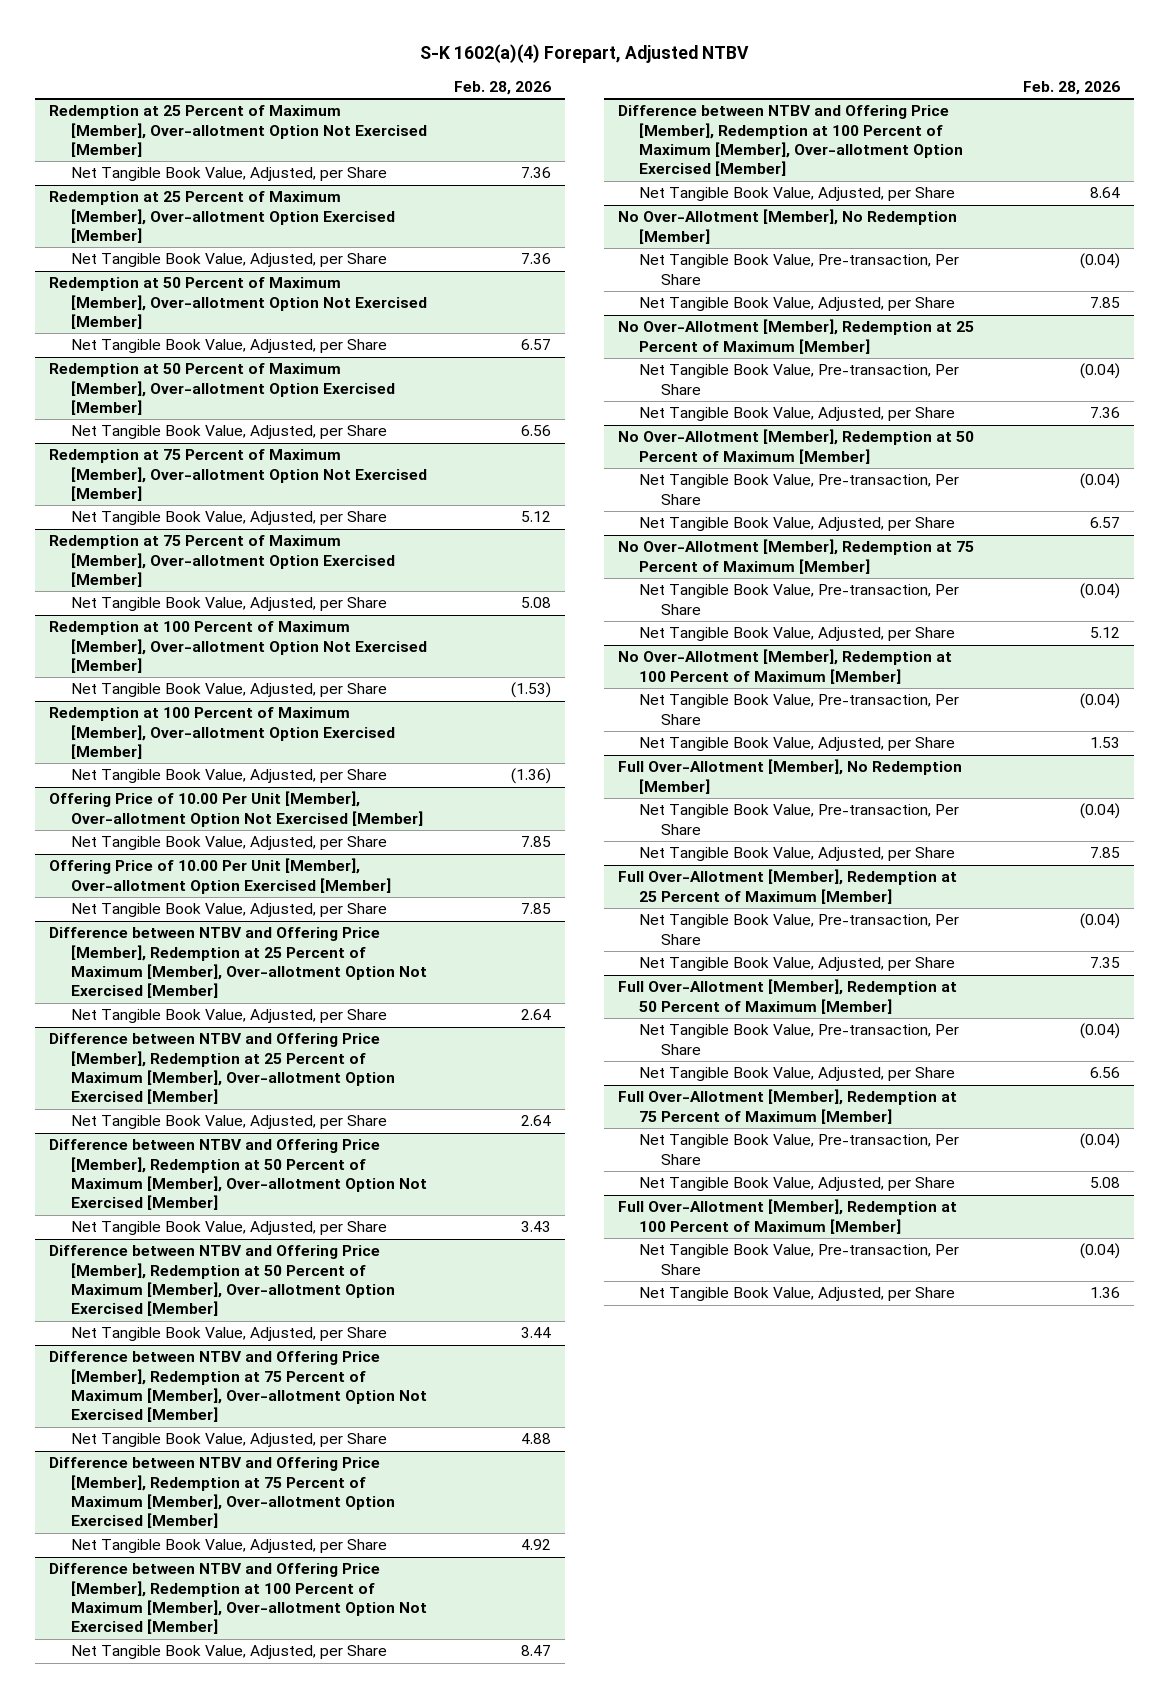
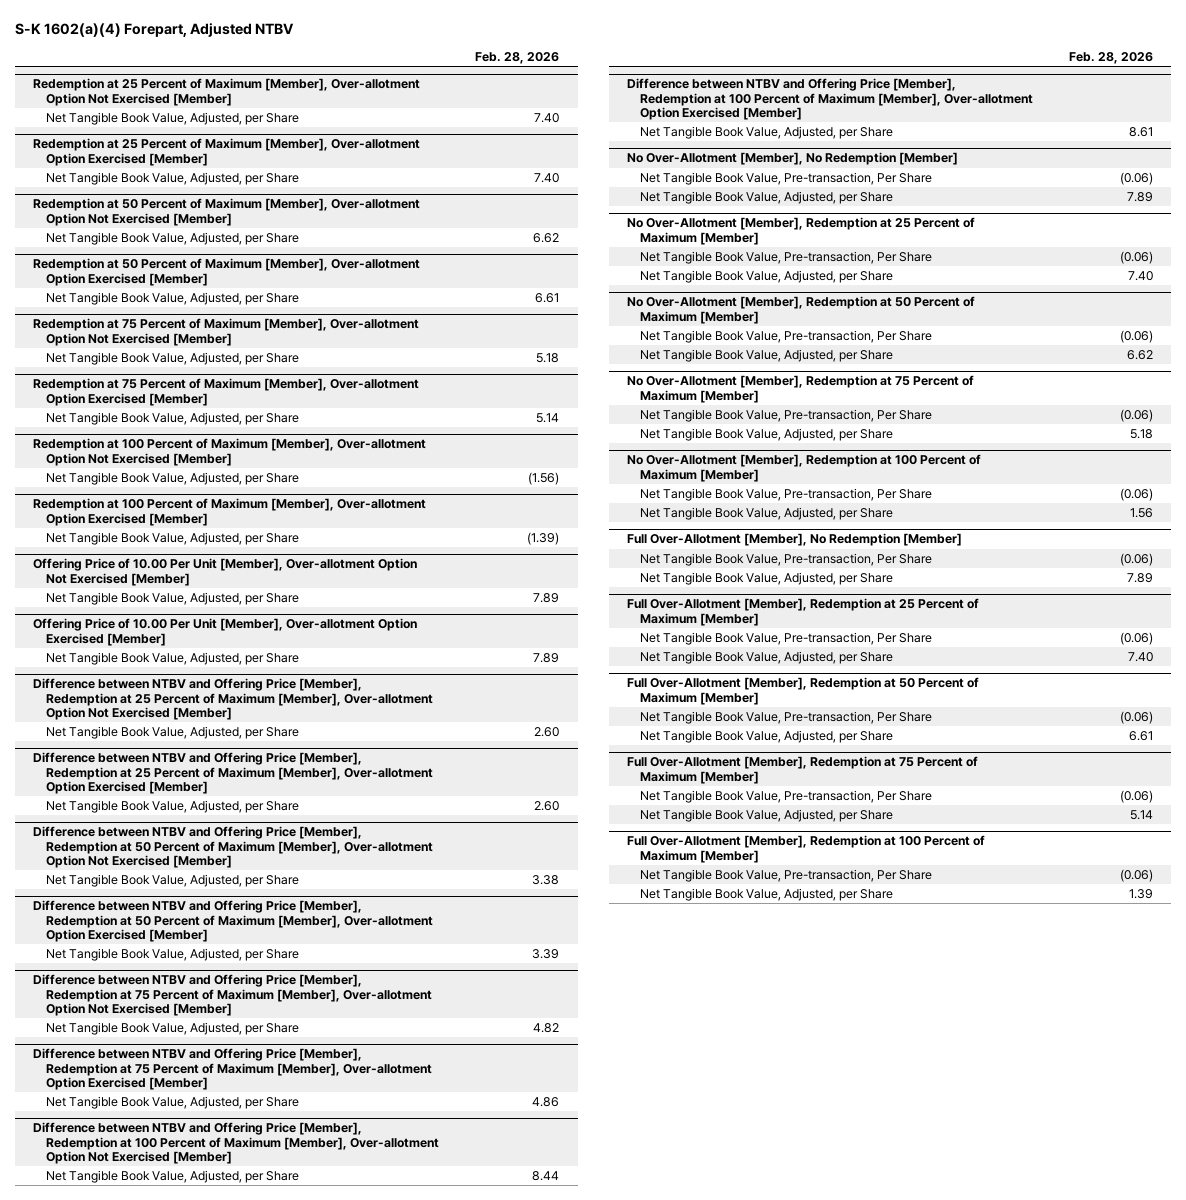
@ Redemption at 25 Percent of Maximum [Member], Over-allotment Option Not Exercised [Member]
- Net Tangible Book Value, Adjusted, per Share | 7.36
+ Net Tangible Book Value, Adjusted, per Share | 7.40
@ Redemption at 25 Percent of Maximum [Member], Over-allotment Option Exercised [Member]
- Net Tangible Book Value, Adjusted, per Share | 7.36
+ Net Tangible Book Value, Adjusted, per Share | 7.40
@ Redemption at 50 Percent of Maximum [Member], Over-allotment Option Not Exercised [Member]
- Net Tangible Book Value, Adjusted, per Share | 6.57
+ Net Tangible Book Value, Adjusted, per Share | 6.62
@ Redemption at 50 Percent of Maximum [Member], Over-allotment Option Exercised [Member]
- Net Tangible Book Value, Adjusted, per Share | 6.56
+ Net Tangible Book Value, Adjusted, per Share | 6.61
@ Redemption at 75 Percent of Maximum [Member], Over-allotment Option Not Exercised [Member]
- Net Tangible Book Value, Adjusted, per Share | 5.12
+ Net Tangible Book Value, Adjusted, per Share | 5.18
@ Redemption at 75 Percent of Maximum [Member], Over-allotment Option Exercised [Member]
- Net Tangible Book Value, Adjusted, per Share | 5.08
+ Net Tangible Book Value, Adjusted, per Share | 5.14
@ Redemption at 100 Percent of Maximum [Member], Over-allotment Option Not Exercised [Member]
- Net Tangible Book Value, Adjusted, per Share | (1.53)
+ Net Tangible Book Value, Adjusted, per Share | (1.56)
@ Redemption at 100 Percent of Maximum [Member], Over-allotment Option Exercised [Member]
- Net Tangible Book Value, Adjusted, per Share | (1.36)
+ Net Tangible Book Value, Adjusted, per Share | (1.39)
@ Offering Price of 10.00 Per Unit [Member], Over-allotment Option Not Exercised [Member]
- Net Tangible Book Value, Adjusted, per Share | 7.85
+ Net Tangible Book Value, Adjusted, per Share | 7.89
@ Offering Price of 10.00 Per Unit [Member], Over-allotment Option Exercised [Member]
- Net Tangible Book Value, Adjusted, per Share | 7.85
+ Net Tangible Book Value, Adjusted, per Share | 7.89
@ Difference between NTBV and Offering Price [Member], Redemption at 25 Percent of Maximum [Member], Over-allotment Option Not Exercised [Member]
- Net Tangible Book Value, Adjusted, per Share | 2.64
+ Net Tangible Book Value, Adjusted, per Share | 2.60
@ Difference between NTBV and Offering Price [Member], Redemption at 25 Percent of Maximum [Member], Over-allotment Option Exercised [Member]
- Net Tangible Book Value, Adjusted, per Share | 2.64
+ Net Tangible Book Value, Adjusted, per Share | 2.60
@ Difference between NTBV and Offering Price [Member], Redemption at 50 Percent of Maximum [Member], Over-allotment Option Not Exercised [Member]
- Net Tangible Book Value, Adjusted, per Share | 3.43
+ Net Tangible Book Value, Adjusted, per Share | 3.38
@ Difference between NTBV and Offering Price [Member], Redemption at 50 Percent of Maximum [Member], Over-allotment Option Exercised [Member]
- Net Tangible Book Value, Adjusted, per Share | 3.44
+ Net Tangible Book Value, Adjusted, per Share | 3.39
@ Difference between NTBV and Offering Price [Member], Redemption at 75 Percent of Maximum [Member], Over-allotment Option Not Exercised [Member]
- Net Tangible Book Value, Adjusted, per Share | 4.88
+ Net Tangible Book Value, Adjusted, per Share | 4.82
@ Difference between NTBV and Offering Price [Member], Redemption at 75 Percent of Maximum [Member], Over-allotment Option Exercised [Member]
- Net Tangible Book Value, Adjusted, per Share | 4.92
+ Net Tangible Book Value, Adjusted, per Share | 4.86
@ Difference between NTBV and Offering Price [Member], Redemption at 100 Percent of Maximum [Member], Over-allotment Option Not Exercised [Member]
- Net Tangible Book Value, Adjusted, per Share | 8.47
+ Net Tangible Book Value, Adjusted, per Share | 8.44
@ Difference between NTBV and Offering Price [Member], Redemption at 100 Percent of Maximum [Member], Over-allotment Option Exercised [Member]
- Net Tangible Book Value, Adjusted, per Share | 8.64
+ Net Tangible Book Value, Adjusted, per Share | 8.61
@ No Over-Allotment [Member], No Redemption [Member]
- Net Tangible Book Value, Pre-transaction, Per Share | (0.04)
- Net Tangible Book Value, Adjusted, per Share | 7.85
+ Net Tangible Book Value, Pre-transaction, Per Share | (0.06)
+ Net Tangible Book Value, Adjusted, per Share | 7.89
@ No Over-Allotment [Member], Redemption at 25 Percent of Maximum [Member]
- Net Tangible Book Value, Pre-transaction, Per Share | (0.04)
- Net Tangible Book Value, Adjusted, per Share | 7.36
+ Net Tangible Book Value, Pre-transaction, Per Share | (0.06)
+ Net Tangible Book Value, Adjusted, per Share | 7.40
@ No Over-Allotment [Member], Redemption at 50 Percent of Maximum [Member]
- Net Tangible Book Value, Pre-transaction, Per Share | (0.04)
- Net Tangible Book Value, Adjusted, per Share | 6.57
+ Net Tangible Book Value, Pre-transaction, Per Share | (0.06)
+ Net Tangible Book Value, Adjusted, per Share | 6.62
@ No Over-Allotment [Member], Redemption at 75 Percent of Maximum [Member]
- Net Tangible Book Value, Pre-transaction, Per Share | (0.04)
- Net Tangible Book Value, Adjusted, per Share | 5.12
+ Net Tangible Book Value, Pre-transaction, Per Share | (0.06)
+ Net Tangible Book Value, Adjusted, per Share | 5.18
@ No Over-Allotment [Member], Redemption at 100 Percent of Maximum [Member]
- Net Tangible Book Value, Pre-transaction, Per Share | (0.04)
- Net Tangible Book Value, Adjusted, per Share | 1.53
+ Net Tangible Book Value, Pre-transaction, Per Share | (0.06)
+ Net Tangible Book Value, Adjusted, per Share | 1.56
@ Full Over-Allotment [Member], No Redemption [Member]
- Net Tangible Book Value, Pre-transaction, Per Share | (0.04)
- Net Tangible Book Value, Adjusted, per Share | 7.85
+ Net Tangible Book Value, Pre-transaction, Per Share | (0.06)
+ Net Tangible Book Value, Adjusted, per Share | 7.89
@ Full Over-Allotment [Member], Redemption at 25 Percent of Maximum [Member]
- Net Tangible Book Value, Pre-transaction, Per Share | (0.04)
- Net Tangible Book Value, Adjusted, per Share | 7.35
+ Net Tangible Book Value, Pre-transaction, Per Share | (0.06)
+ Net Tangible Book Value, Adjusted, per Share | 7.40
@ Full Over-Allotment [Member], Redemption at 50 Percent of Maximum [Member]
- Net Tangible Book Value, Pre-transaction, Per Share | (0.04)
- Net Tangible Book Value, Adjusted, per Share | 6.56
+ Net Tangible Book Value, Pre-transaction, Per Share | (0.06)
+ Net Tangible Book Value, Adjusted, per Share | 6.61
@ Full Over-Allotment [Member], Redemption at 75 Percent of Maximum [Member]
- Net Tangible Book Value, Pre-transaction, Per Share | (0.04)
- Net Tangible Book Value, Adjusted, per Share | 5.08
+ Net Tangible Book Value, Pre-transaction, Per Share | (0.06)
+ Net Tangible Book Value, Adjusted, per Share | 5.14
@ Full Over-Allotment [Member], Redemption at 100 Percent of Maximum [Member]
- Net Tangible Book Value, Pre-transaction, Per Share | (0.04)
- Net Tangible Book Value, Adjusted, per Share | 1.36
+ Net Tangible Book Value, Pre-transaction, Per Share | (0.06)
+ Net Tangible Book Value, Adjusted, per Share | 1.39

